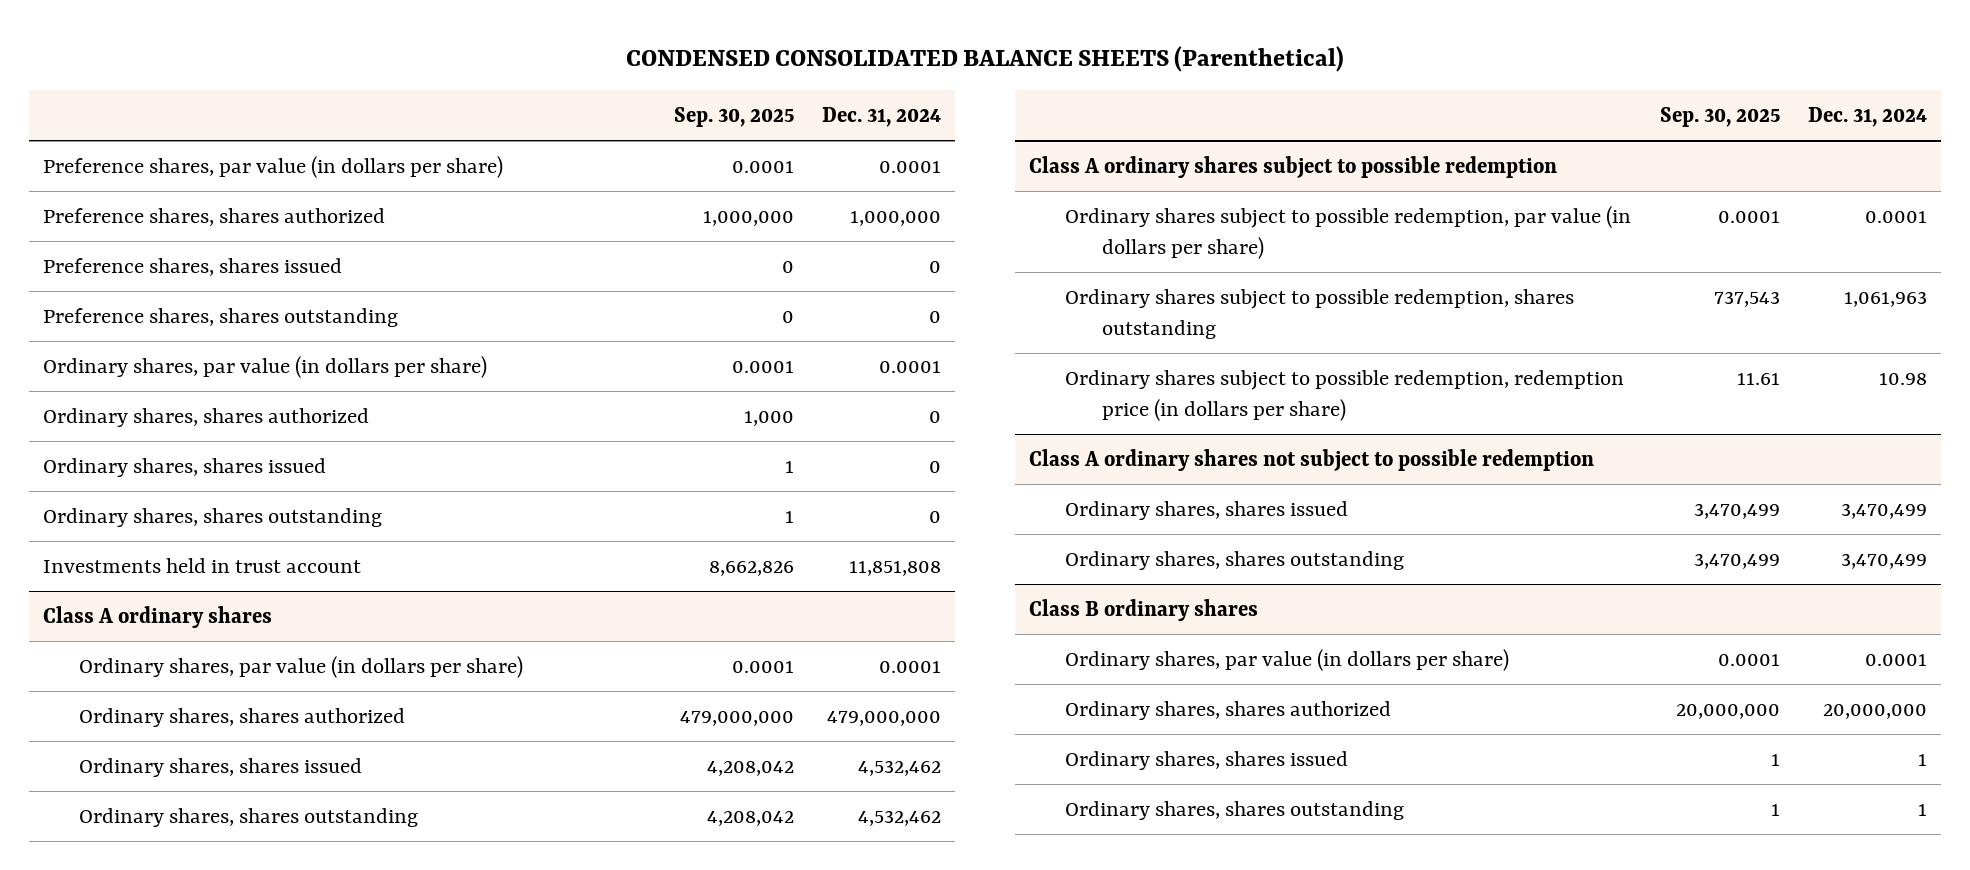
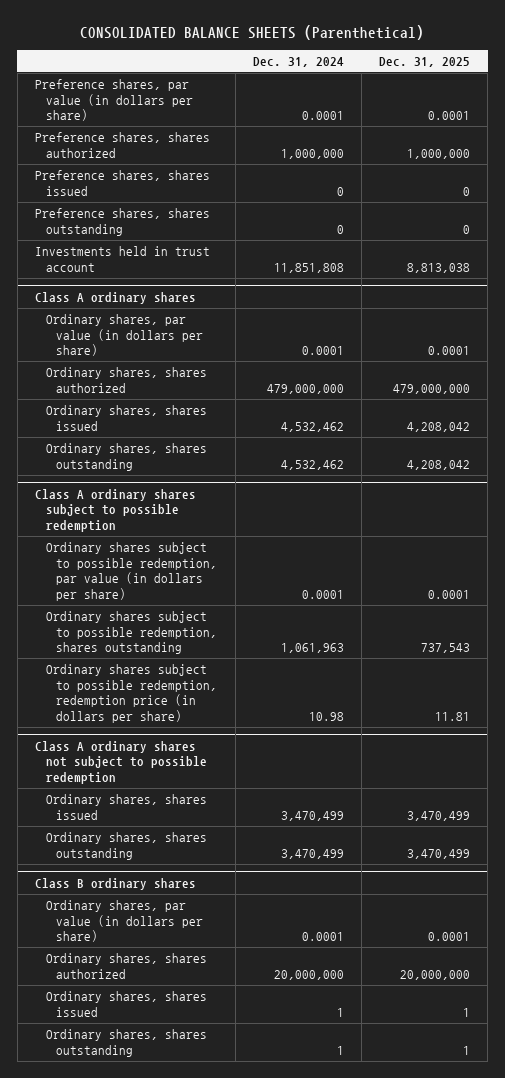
- CONDENSED CONSOLIDATED BALANCE SHEETS (Parenthetical)
+ CONSOLIDATED BALANCE SHEETS (Parenthetical)
- | Sep. 30, 2025 | Dec. 31, 2024
+ | Dec. 31, 2024 | Dec. 31, 2025
- Ordinary shares, par value (in dollars per share) | 0.0001 | 0.0001
- Ordinary shares, shares authorized | 1,000 | 0
- Ordinary shares, shares issued | 1 | 0
- Ordinary shares, shares outstanding | 1 | 0

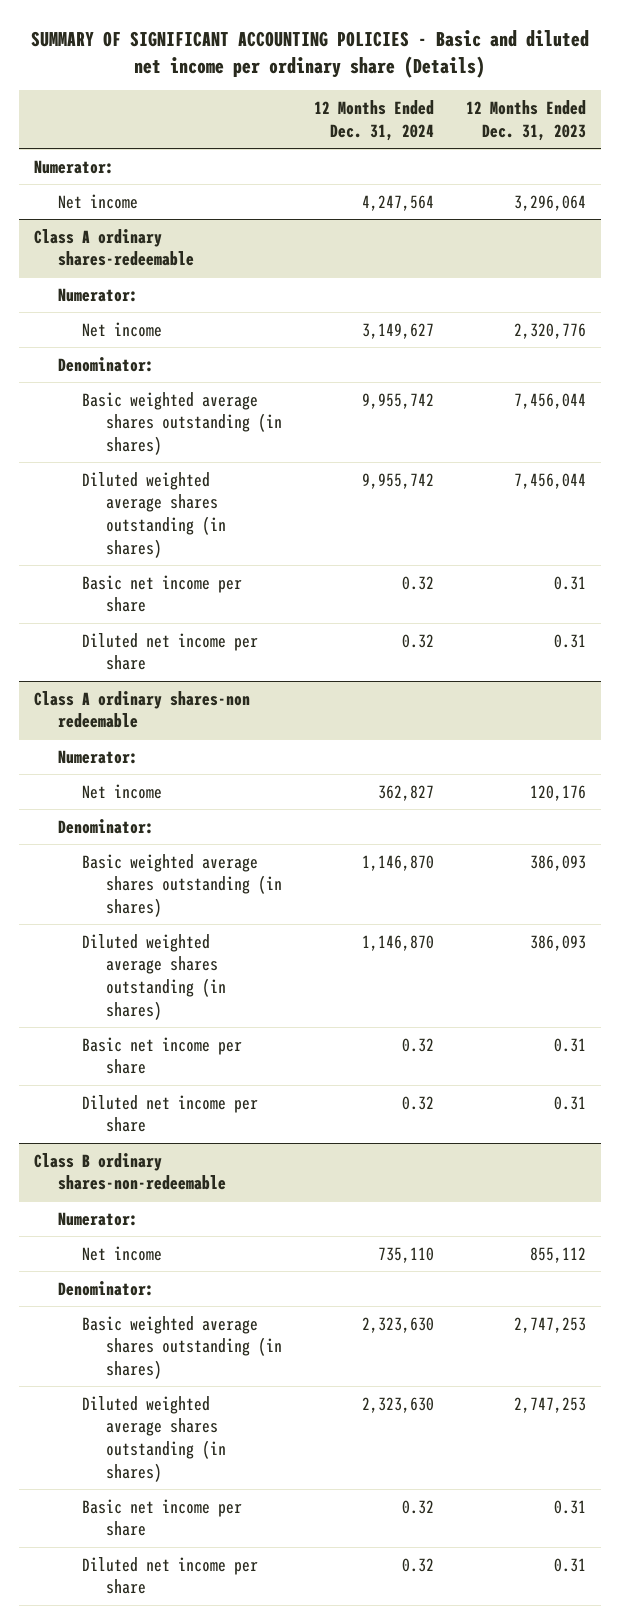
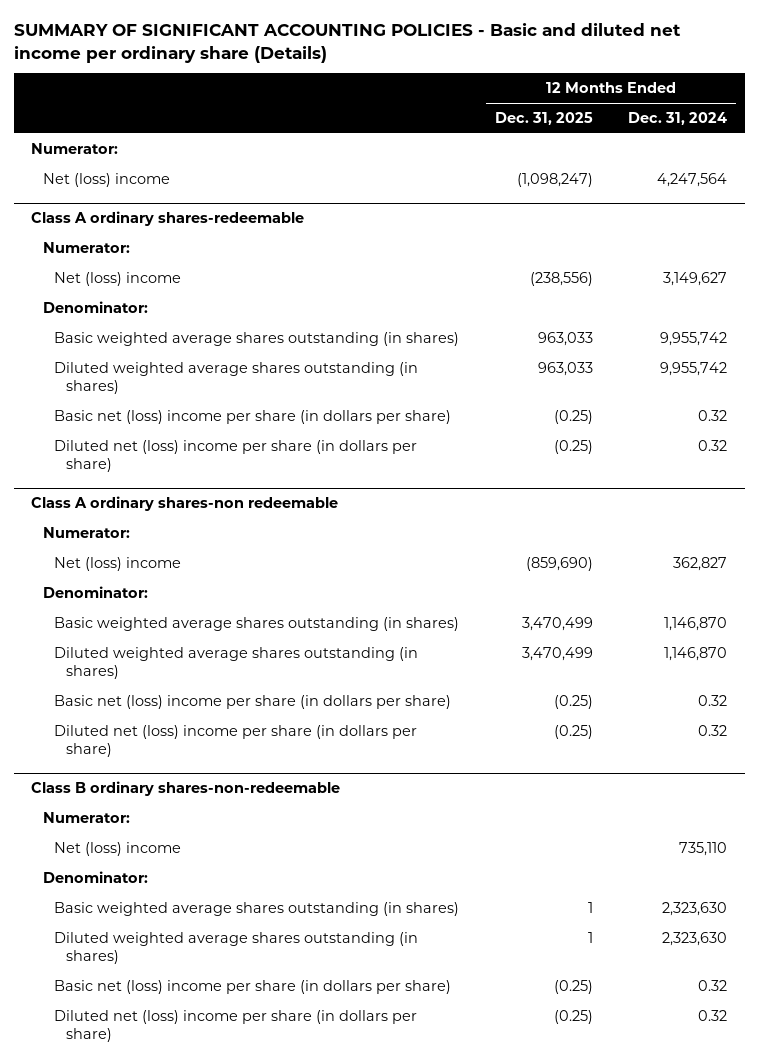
- | 12 Months Ended Dec. 31, 2024 | 12 Months Ended Dec. 31, 2023
+ | 12 Months Ended Dec. 31, 2025 | 12 Months Ended Dec. 31, 2024
- Net income | 4,247,564 | 3,296,064
+ Net (loss) income | (1,098,247) | 4,247,564
@ Class A ordinary shares-redeemable
- Net income | 3,149,627 | 2,320,776
+ Net (loss) income | (238,556) | 3,149,627
- Basic net income per share | 0.32 | 0.31
- Diluted net income per share | 0.32 | 0.31
+ Basic net (loss) income per share (in dollars per share) | (0.25) | 0.32
+ Diluted net (loss) income per share (in dollars per share) | (0.25) | 0.32
@ Class A ordinary shares-non redeemable
- Net income | 362,827 | 120,176
+ Net (loss) income | (859,690) | 362,827
- Basic net income per share | 0.32 | 0.31
- Diluted net income per share | 0.32 | 0.31
+ Basic net (loss) income per share (in dollars per share) | (0.25) | 0.32
+ Diluted net (loss) income per share (in dollars per share) | (0.25) | 0.32
@ Class B ordinary shares-non-redeemable
- Net income | 735,110 | 855,112
+ Net (loss) income | | 735,110
- Basic net income per share | 0.32 | 0.31
- Diluted net income per share | 0.32 | 0.31
+ Basic net (loss) income per share (in dollars per share) | (0.25) | 0.32
+ Diluted net (loss) income per share (in dollars per share) | (0.25) | 0.32

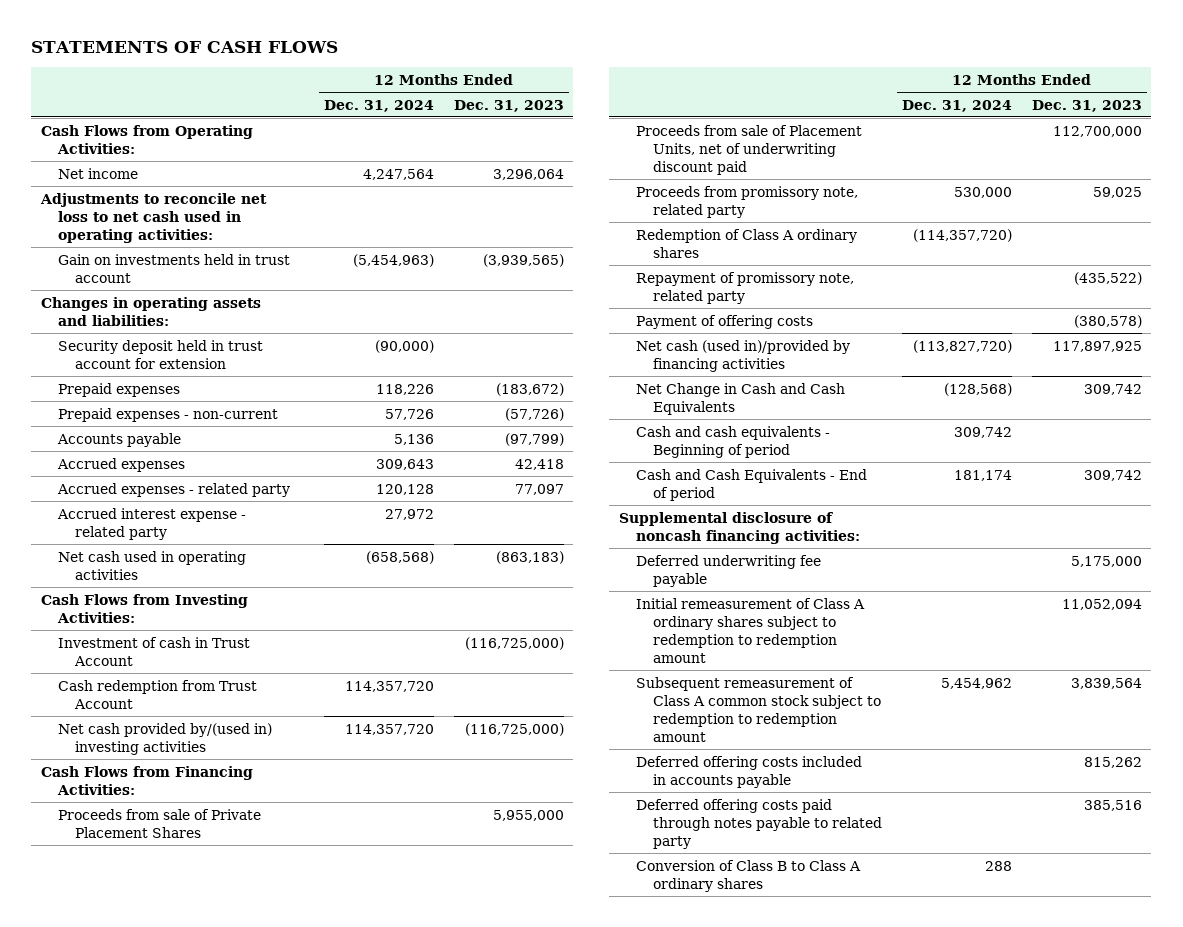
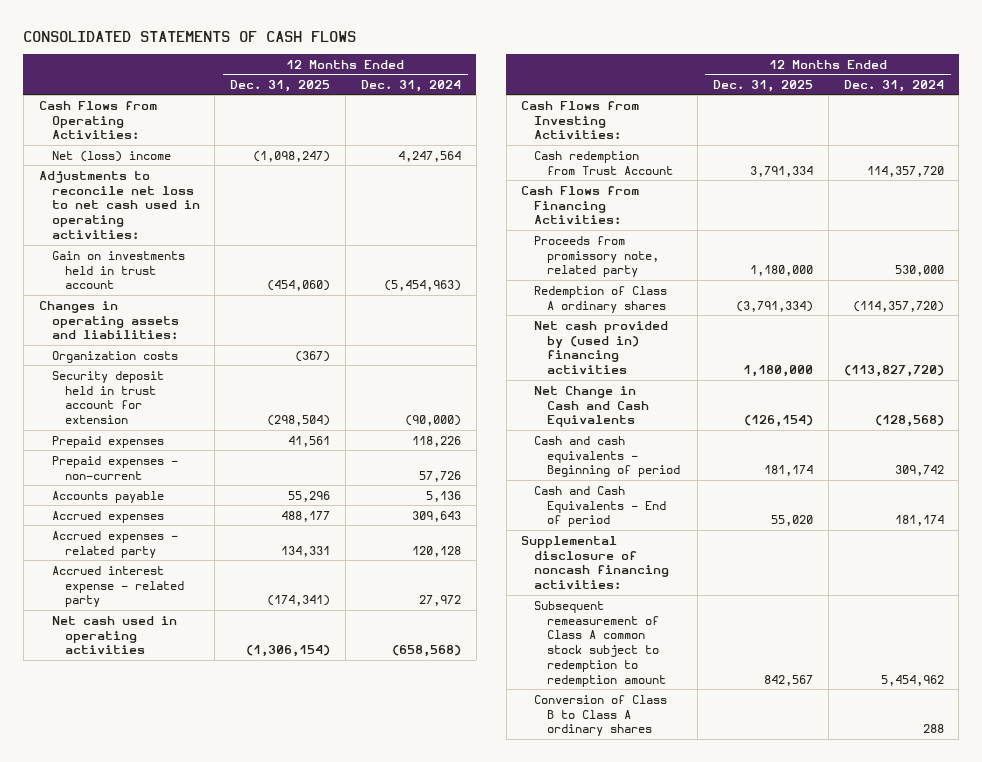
- STATEMENTS OF CASH FLOWS
+ CONSOLIDATED STATEMENTS OF CASH FLOWS
- | 12 Months Ended Dec. 31, 2024 | 12 Months Ended Dec. 31, 2023
+ | 12 Months Ended Dec. 31, 2025 | 12 Months Ended Dec. 31, 2024
- Net income | 4,247,564 | 3,296,064
+ Net (loss) income | (1,098,247) | 4,247,564
+ Organization costs | (367) |
- Investment of cash in Trust Account | | (116,725,000)
- Net cash provided by/(used in) investing activities | 114,357,720 | (116,725,000)
- Proceeds from sale of Private Placement Shares | | 5,955,000
- Proceeds from sale of Placement Units, net of underwriting discount paid | | 112,700,000
- Repayment of promissory note, related party | | (435,522)
- Payment of offering costs | | (380,578)
- Net cash (used in)/provided by financing activities | (113,827,720) | 117,897,925
+ Net cash provided by (used in) financing activities | 1,180,000 | (113,827,720)
- Deferred underwriting fee payable | | 5,175,000
- Initial remeasurement of Class A ordinary shares subject to redemption to redemption amount | | 11,052,094
- Deferred offering costs included in accounts payable | | 815,262
- Deferred offering costs paid through notes payable to related party | | 385,516

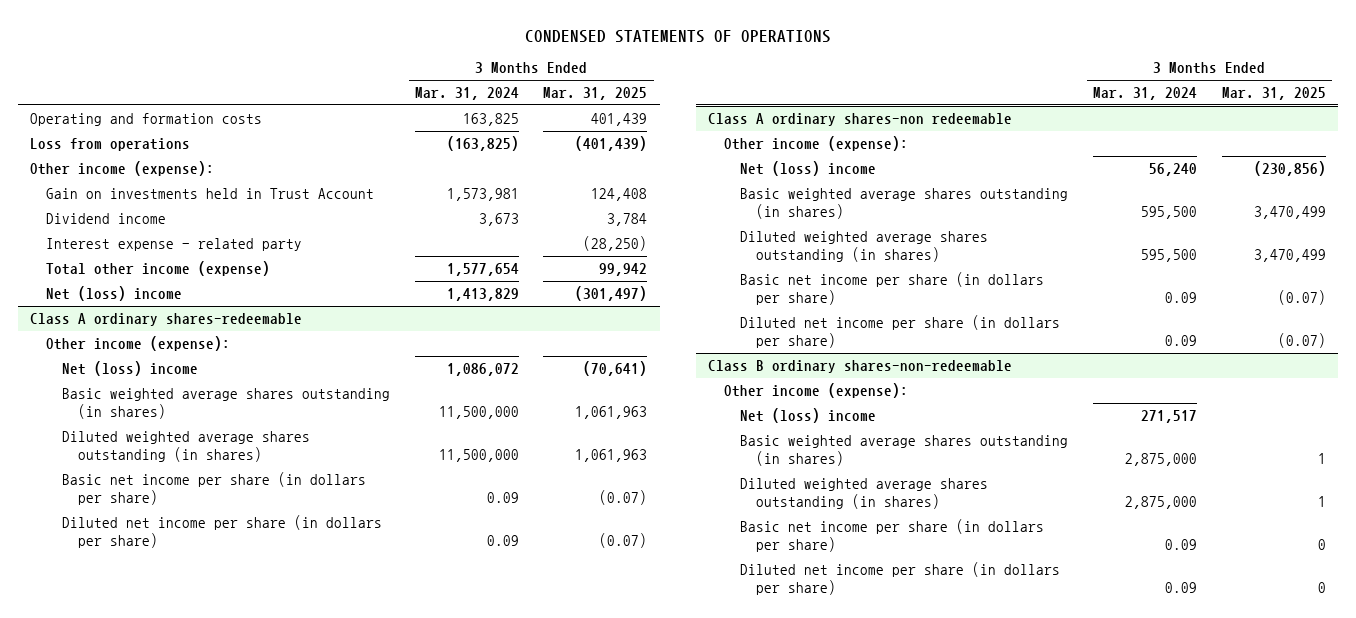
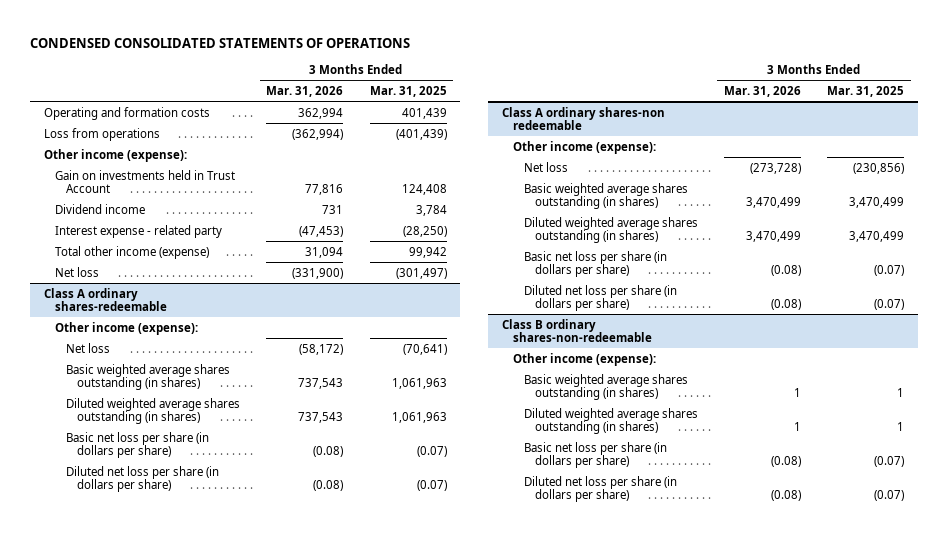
- CONDENSED STATEMENTS OF OPERATIONS
+ CONDENSED CONSOLIDATED STATEMENTS OF OPERATIONS
- | 3 Months Ended Mar. 31, 2024 | 3 Months Ended Mar. 31, 2025
+ | 3 Months Ended Mar. 31, 2026 | 3 Months Ended Mar. 31, 2025
- Net (loss) income | 1,413,829 | (301,497)
+ Net loss | (331,900) | (301,497)
@ Class A ordinary shares-redeemable
- Net (loss) income | 1,086,072 | (70,641)
+ Net loss | (58,172) | (70,641)
- Basic net income per share (in dollars per share) | 0.09 | (0.07)
- Diluted net income per share (in dollars per share) | 0.09 | (0.07)
+ Basic net loss per share (in dollars per share) | (0.08) | (0.07)
+ Diluted net loss per share (in dollars per share) | (0.08) | (0.07)
@ Class A ordinary shares-non redeemable
- Net (loss) income | 56,240 | (230,856)
+ Net loss | (273,728) | (230,856)
- Basic net income per share (in dollars per share) | 0.09 | (0.07)
- Diluted net income per share (in dollars per share) | 0.09 | (0.07)
+ Basic net loss per share (in dollars per share) | (0.08) | (0.07)
+ Diluted net loss per share (in dollars per share) | (0.08) | (0.07)
@ Class B ordinary shares-non-redeemable
- Net (loss) income | 271,517 |
- Basic net income per share (in dollars per share) | 0.09 | 0
- Diluted net income per share (in dollars per share) | 0.09 | 0
+ Basic net loss per share (in dollars per share) | (0.08) | (0.07)
+ Diluted net loss per share (in dollars per share) | (0.08) | (0.07)

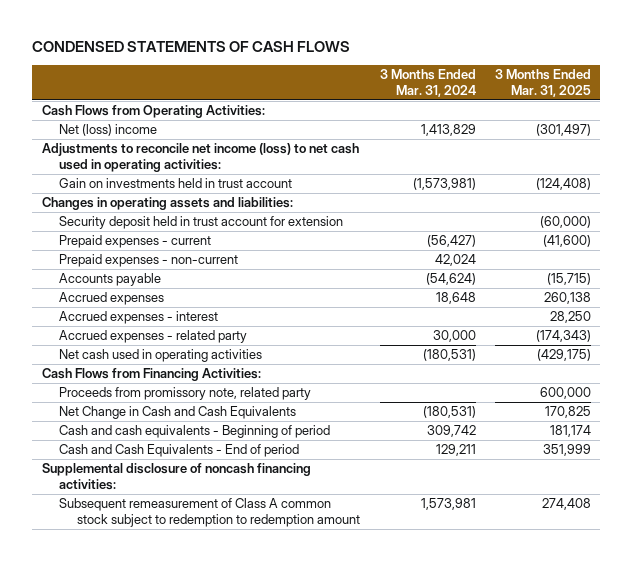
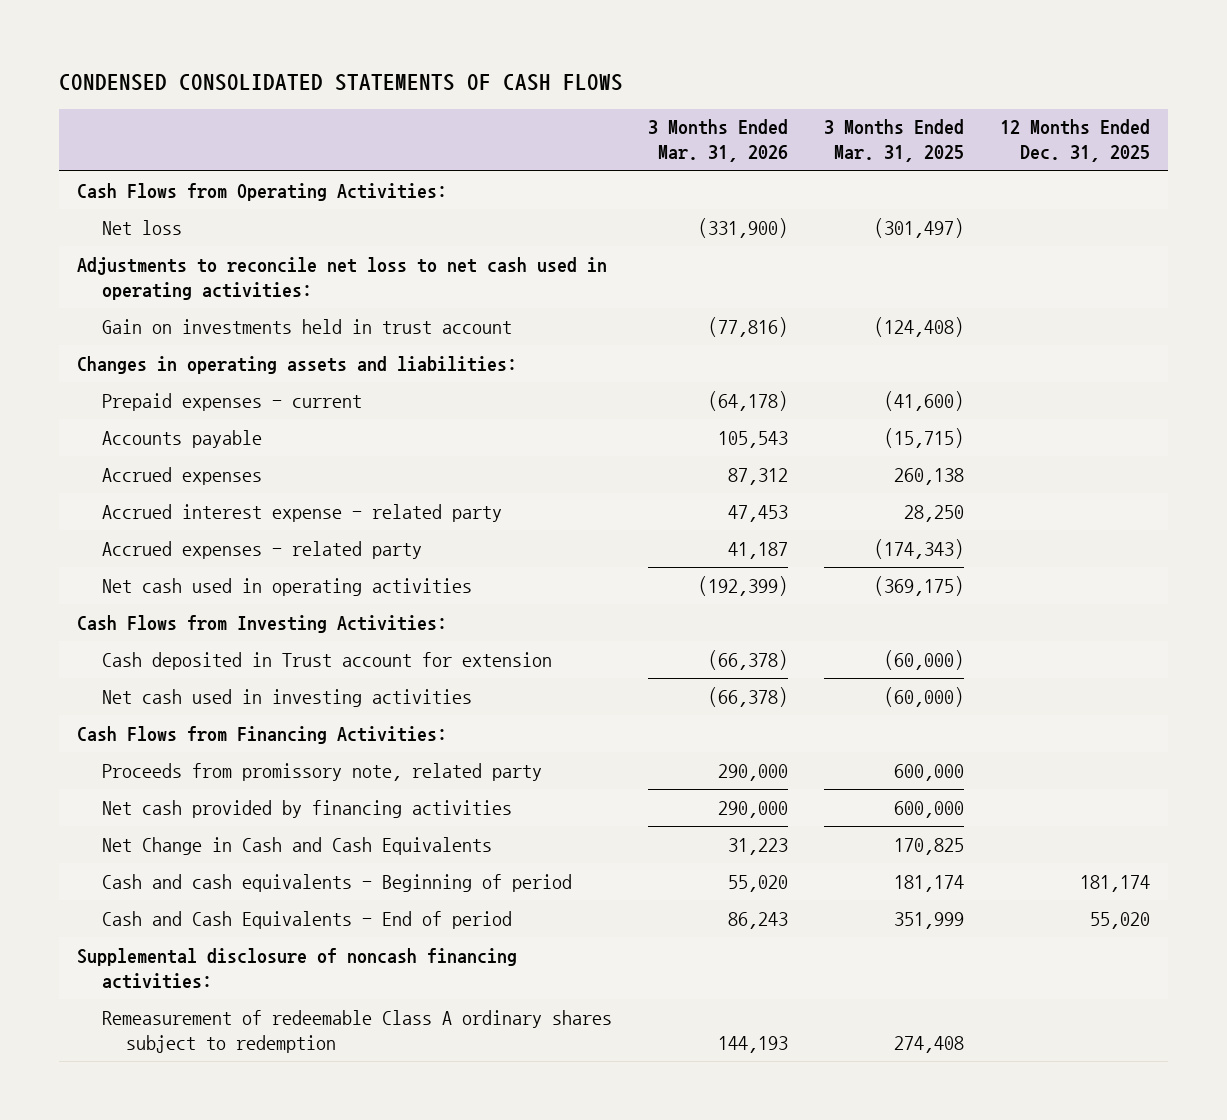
- CONDENSED STATEMENTS OF CASH FLOWS
+ CONDENSED CONSOLIDATED STATEMENTS OF CASH FLOWS
- | 3 Months Ended Mar. 31, 2024 | 3 Months Ended Mar. 31, 2025
+ | 3 Months Ended Mar. 31, 2026 | 3 Months Ended Mar. 31, 2025 | 12 Months Ended Dec. 31, 2025
- Net (loss) income | 1,413,829 | (301,497)
- Adjustments to reconcile net income (loss) to net cash used in operating activities:
+ Net loss | (331,900) | (301,497) |
+ Adjustments to reconcile net loss to net cash used in operating activities:
- Security deposit held in trust account for extension | | (60,000)
- Prepaid expenses - non-current | 42,024 |
- Accrued expenses - interest | | 28,250
+ Accrued interest expense - related party | 47,453 | 28,250 |
- Net cash used in operating activities | (180,531) | (429,175)
+ Net cash used in operating activities | (192,399) | (369,175) |
+ Cash Flows from Investing Activities:
+ Cash deposited in Trust account for extension | (66,378) | (60,000) |
+ Net cash used in investing activities | (66,378) | (60,000) |
+ Net cash provided by financing activities | 290,000 | 600,000 |
- Subsequent remeasurement of Class A common stock subject to redemption to redemption amount | 1,573,981 | 274,408
+ Remeasurement of redeemable Class A ordinary shares subject to redemption | 144,193 | 274,408 |

